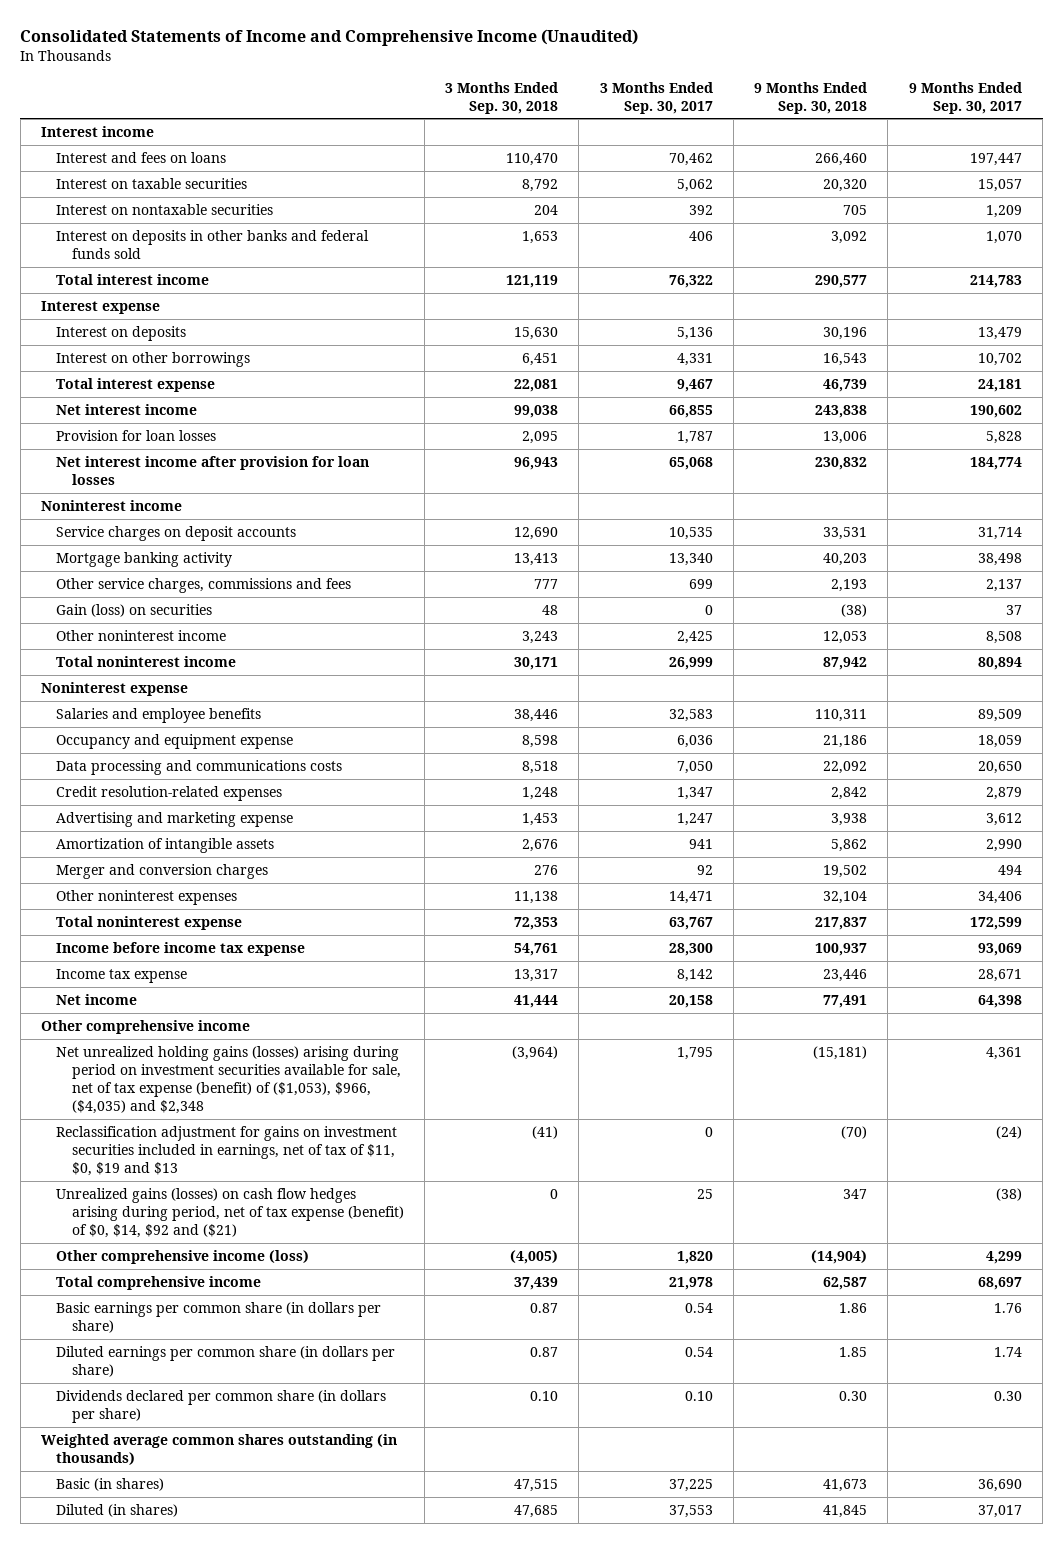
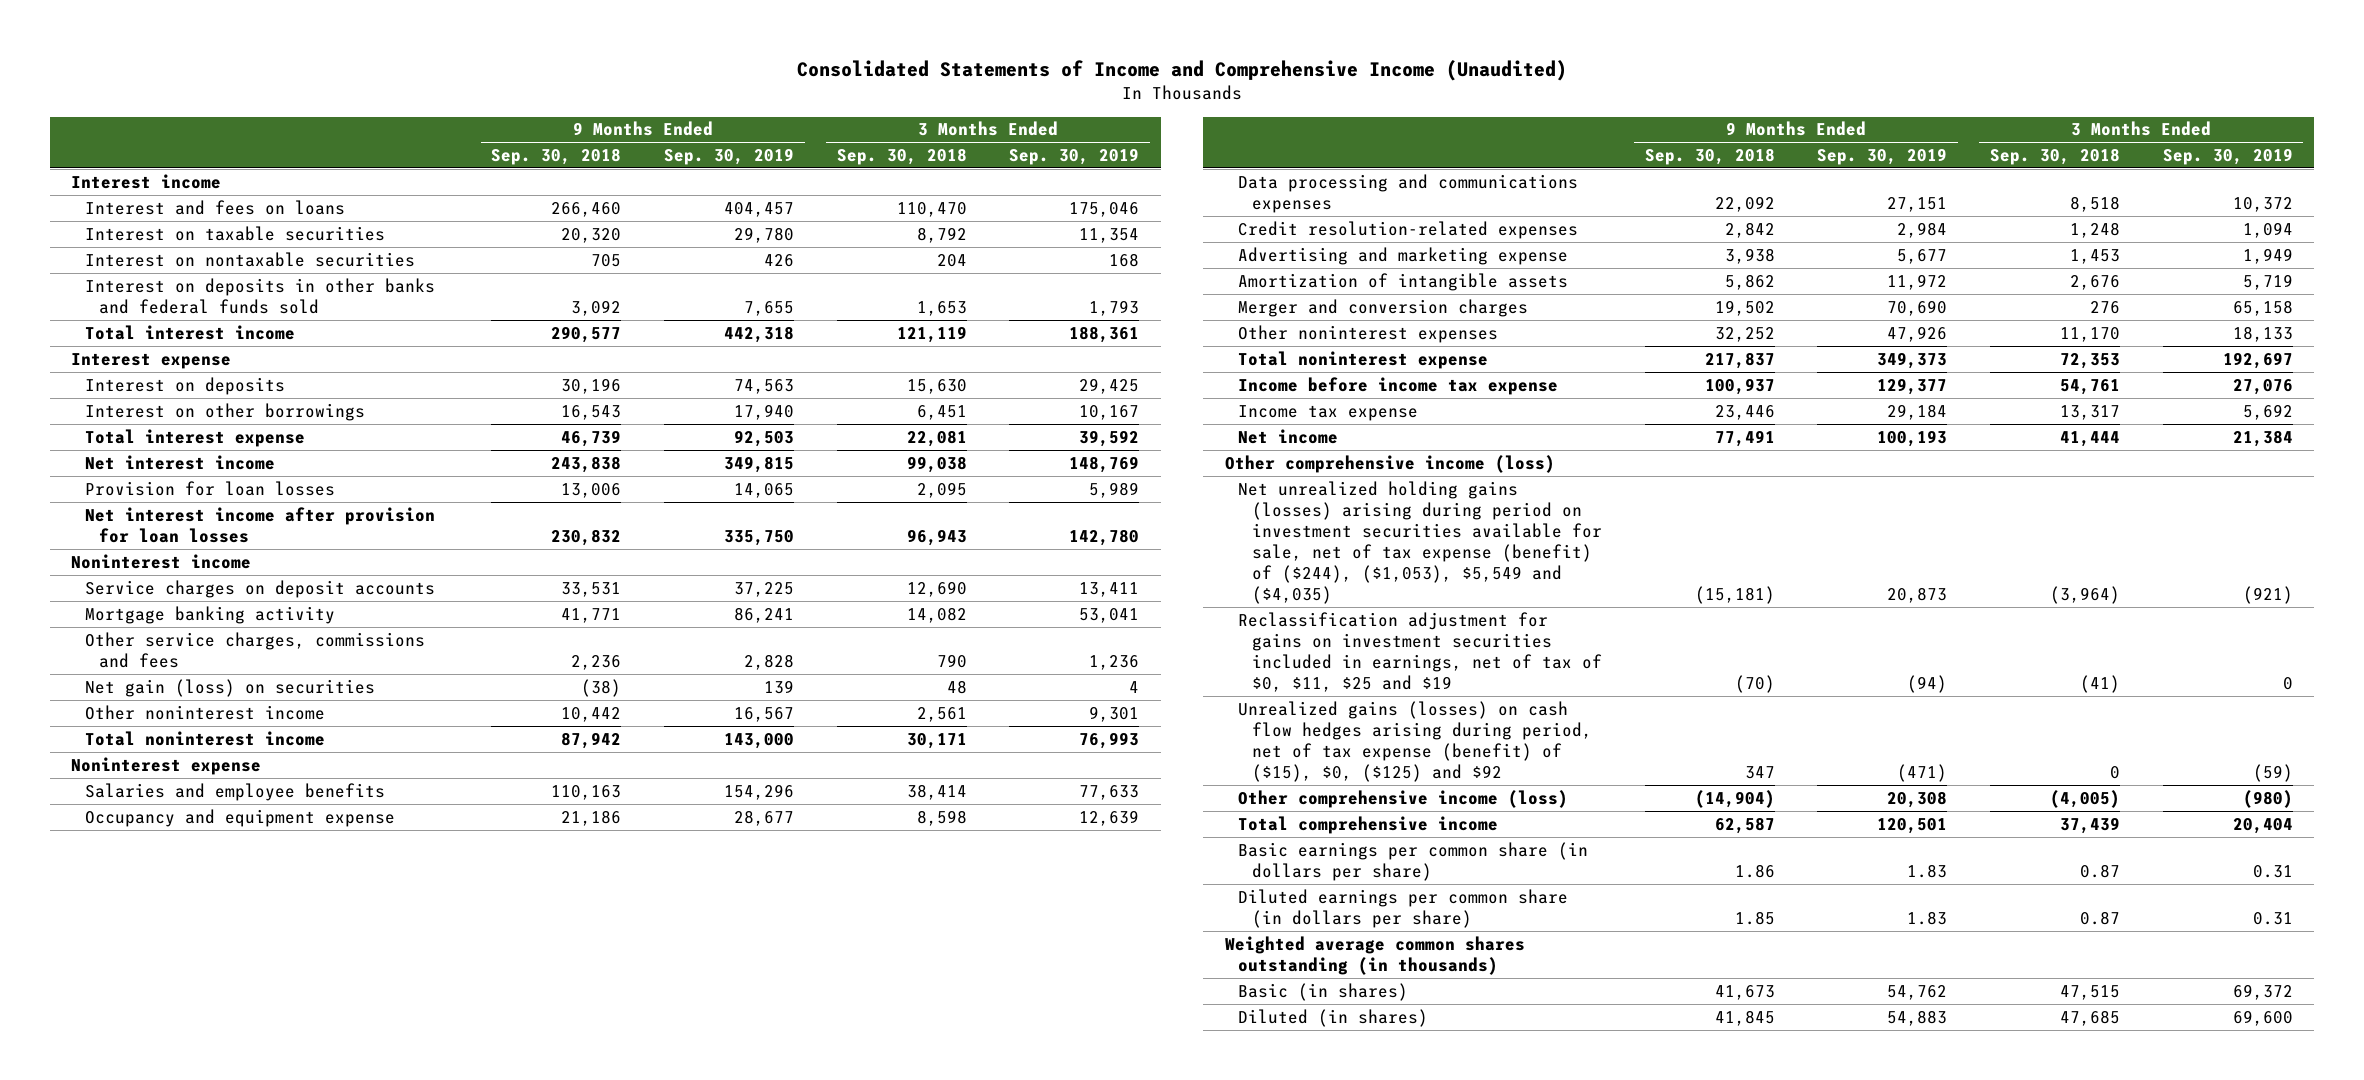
- | 3 Months Ended Sep. 30, 2018 | 3 Months Ended Sep. 30, 2017 | 9 Months Ended Sep. 30, 2018 | 9 Months Ended Sep. 30, 2017
+ | 9 Months Ended Sep. 30, 2018 | 9 Months Ended Sep. 30, 2019 | 3 Months Ended Sep. 30, 2018 | 3 Months Ended Sep. 30, 2019
- Mortgage banking activity | 13,413 | 13,340 | 40,203 | 38,498
- Other service charges, commissions and fees | 777 | 699 | 2,193 | 2,137
- Gain (loss) on securities | 48 | 0 | (38) | 37
- Other noninterest income | 3,243 | 2,425 | 12,053 | 8,508
+ Mortgage banking activity | 41,771 | 86,241 | 14,082 | 53,041
+ Other service charges, commissions and fees | 2,236 | 2,828 | 790 | 1,236
+ Net gain (loss) on securities | (38) | 139 | 48 | 4
+ Other noninterest income | 10,442 | 16,567 | 2,561 | 9,301
- Salaries and employee benefits | 38,446 | 32,583 | 110,311 | 89,509
+ Salaries and employee benefits | 110,163 | 154,296 | 38,414 | 77,633
- Data processing and communications costs | 8,518 | 7,050 | 22,092 | 20,650
+ Data processing and communications expenses | 22,092 | 27,151 | 8,518 | 10,372
- Other noninterest expenses | 11,138 | 14,471 | 32,104 | 34,406
+ Other noninterest expenses | 32,252 | 47,926 | 11,170 | 18,133
- Other comprehensive income
- Net unrealized holding gains (losses) arising during period on investment securities available for sale, net of tax expense (benefit) of ($1,053), $966, ($4,035) and $2,348 | (3,964) | 1,795 | (15,181) | 4,361
- Reclassification adjustment for gains on investment securities included in earnings, net of tax of $11, $0, $19 and $13 | (41) | 0 | (70) | (24)
- Unrealized gains (losses) on cash flow hedges arising during period, net of tax expense (benefit) of $0, $14, $92 and ($21) | 0 | 25 | 347 | (38)
+ Other comprehensive income (loss)
+ Net unrealized holding gains (losses) arising during period on investment securities available for sale, net of tax expense (benefit) of ($244), ($1,053), $5,549 and ($4,035) | (15,181) | 20,873 | (3,964) | (921)
+ Reclassification adjustment for gains on investment securities included in earnings, net of tax of $0, $11, $25 and $19 | (70) | (94) | (41) | 0
+ Unrealized gains (losses) on cash flow hedges arising during period, net of tax expense (benefit) of ($15), $0, ($125) and $92 | 347 | (471) | 0 | (59)
- Dividends declared per common share (in dollars per share) | 0.10 | 0.10 | 0.30 | 0.30

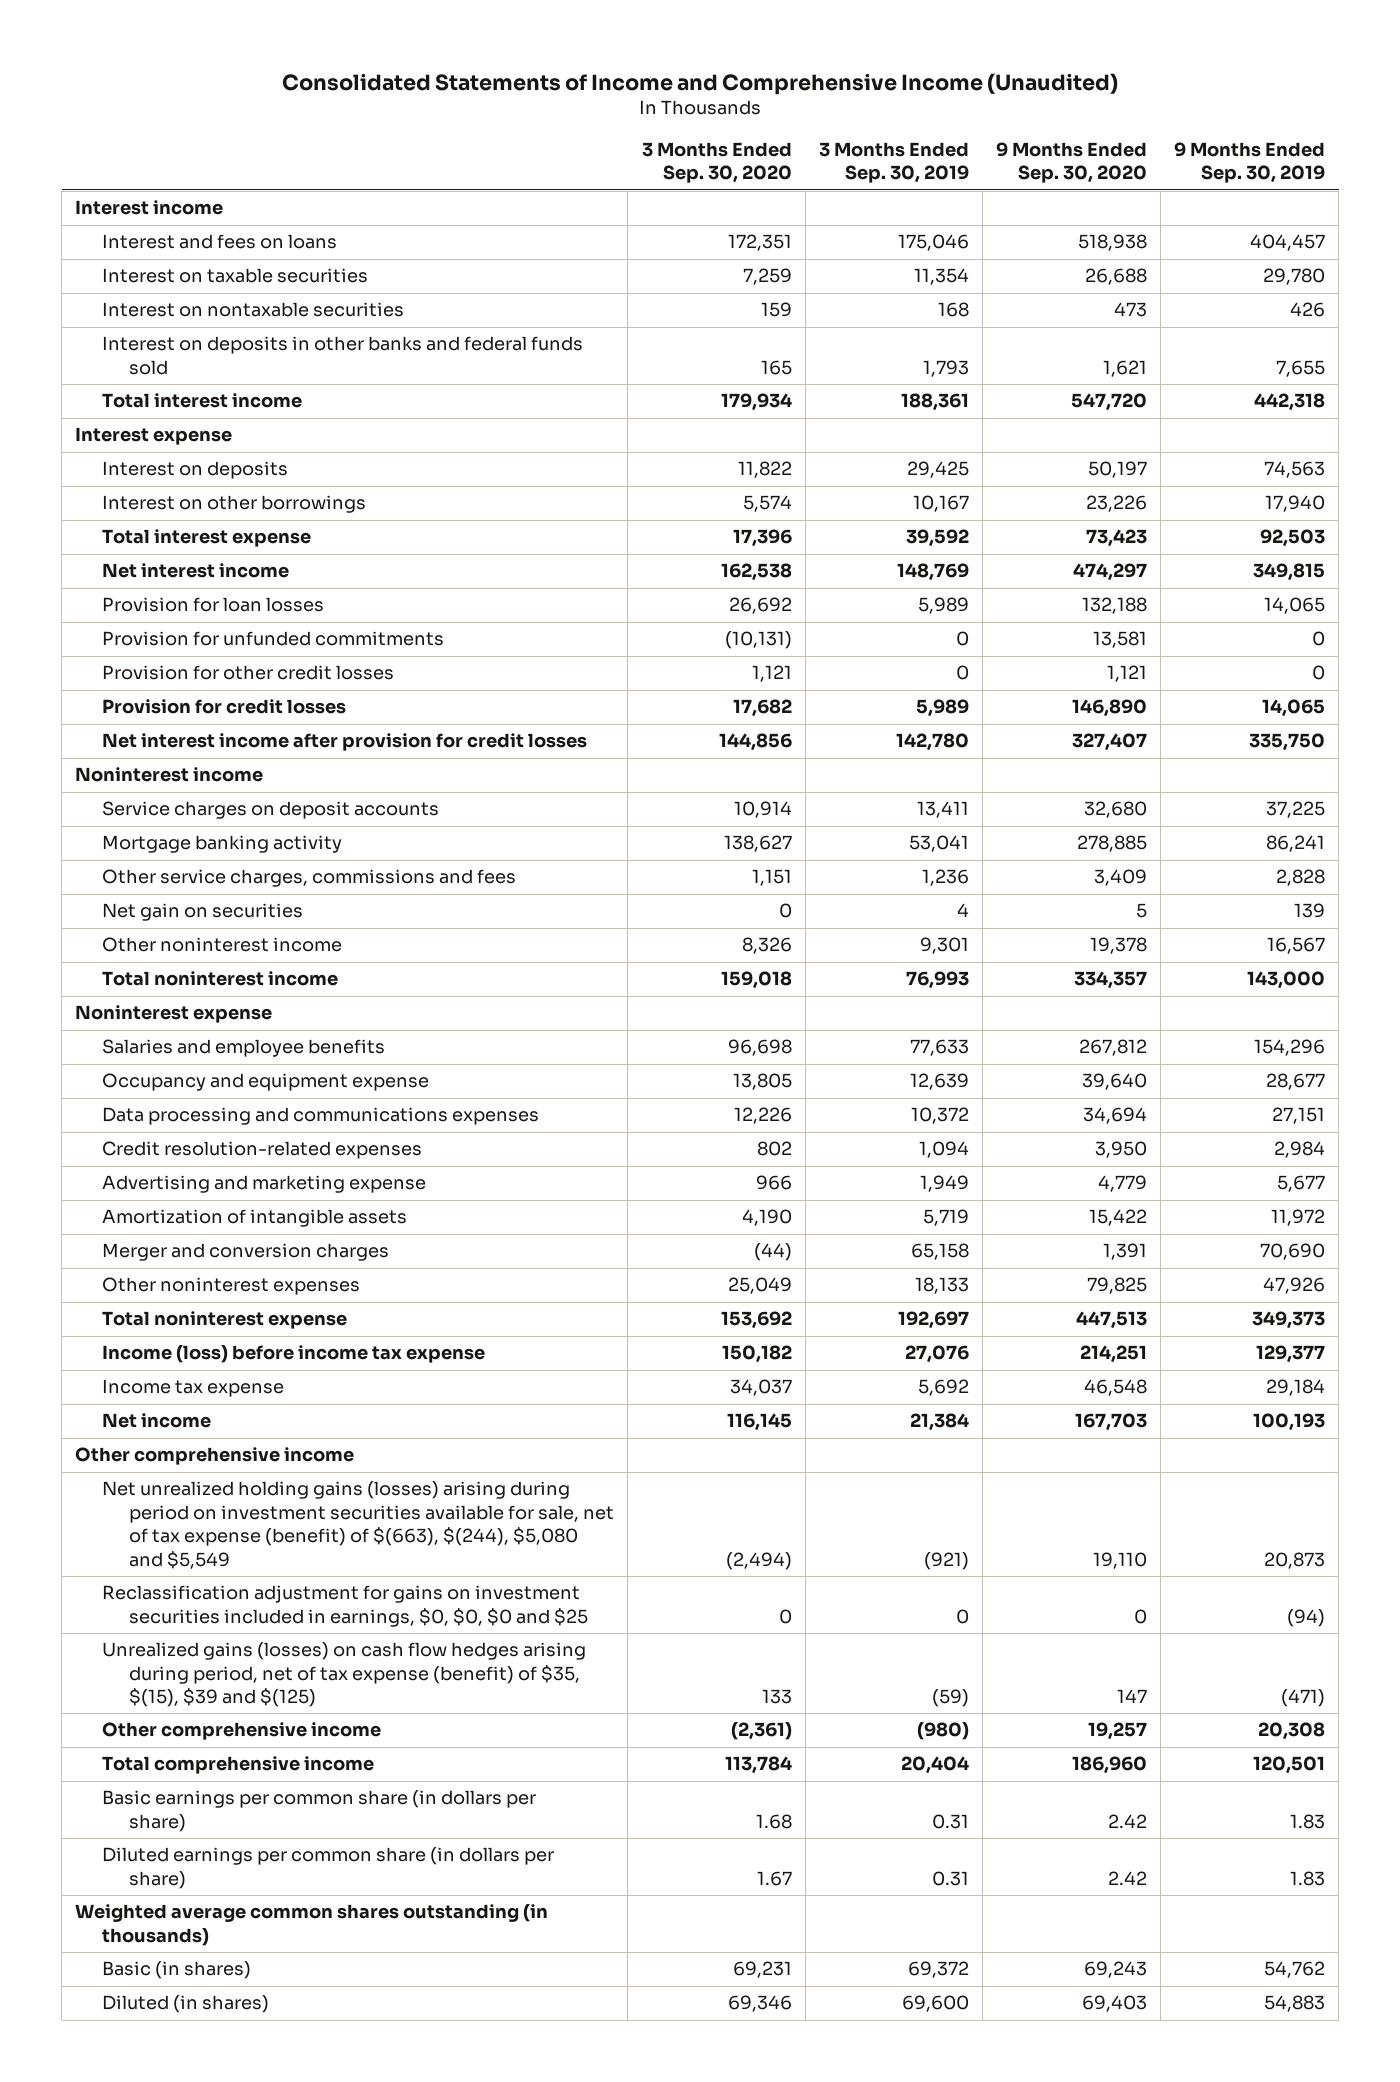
- | 9 Months Ended Sep. 30, 2018 | 9 Months Ended Sep. 30, 2019 | 3 Months Ended Sep. 30, 2018 | 3 Months Ended Sep. 30, 2019
+ | 3 Months Ended Sep. 30, 2020 | 3 Months Ended Sep. 30, 2019 | 9 Months Ended Sep. 30, 2020 | 9 Months Ended Sep. 30, 2019
- Net interest income after provision for loan losses | 230,832 | 335,750 | 96,943 | 142,780
+ Provision for unfunded commitments | (10,131) | 0 | 13,581 | 0
+ Provision for other credit losses | 1,121 | 0 | 1,121 | 0
+ Provision for credit losses | 17,682 | 5,989 | 146,890 | 14,065
+ Net interest income after provision for credit losses | 144,856 | 142,780 | 327,407 | 335,750
- Net gain (loss) on securities | (38) | 139 | 48 | 4
+ Net gain on securities | 0 | 4 | 5 | 139
- Income before income tax expense | 100,937 | 129,377 | 54,761 | 27,076
+ Income (loss) before income tax expense | 150,182 | 27,076 | 214,251 | 129,377
- Other comprehensive income (loss)
- Net unrealized holding gains (losses) arising during period on investment securities available for sale, net of tax expense (benefit) of ($244), ($1,053), $5,549 and ($4,035) | (15,181) | 20,873 | (3,964) | (921)
- Reclassification adjustment for gains on investment securities included in earnings, net of tax of $0, $11, $25 and $19 | (70) | (94) | (41) | 0
- Unrealized gains (losses) on cash flow hedges arising during period, net of tax expense (benefit) of ($15), $0, ($125) and $92 | 347 | (471) | 0 | (59)
- Other comprehensive income (loss) | (14,904) | 20,308 | (4,005) | (980)
+ Other comprehensive income
+ Net unrealized holding gains (losses) arising during period on investment securities available for sale, net of tax expense (benefit) of $(663), $(244), $5,080 and $5,549 | (2,494) | (921) | 19,110 | 20,873
+ Reclassification adjustment for gains on investment securities included in earnings, $0, $0, $0 and $25 | 0 | 0 | 0 | (94)
+ Unrealized gains (losses) on cash flow hedges arising during period, net of tax expense (benefit) of $35, $(15), $39 and $(125) | 133 | (59) | 147 | (471)
+ Other comprehensive income | (2,361) | (980) | 19,257 | 20,308

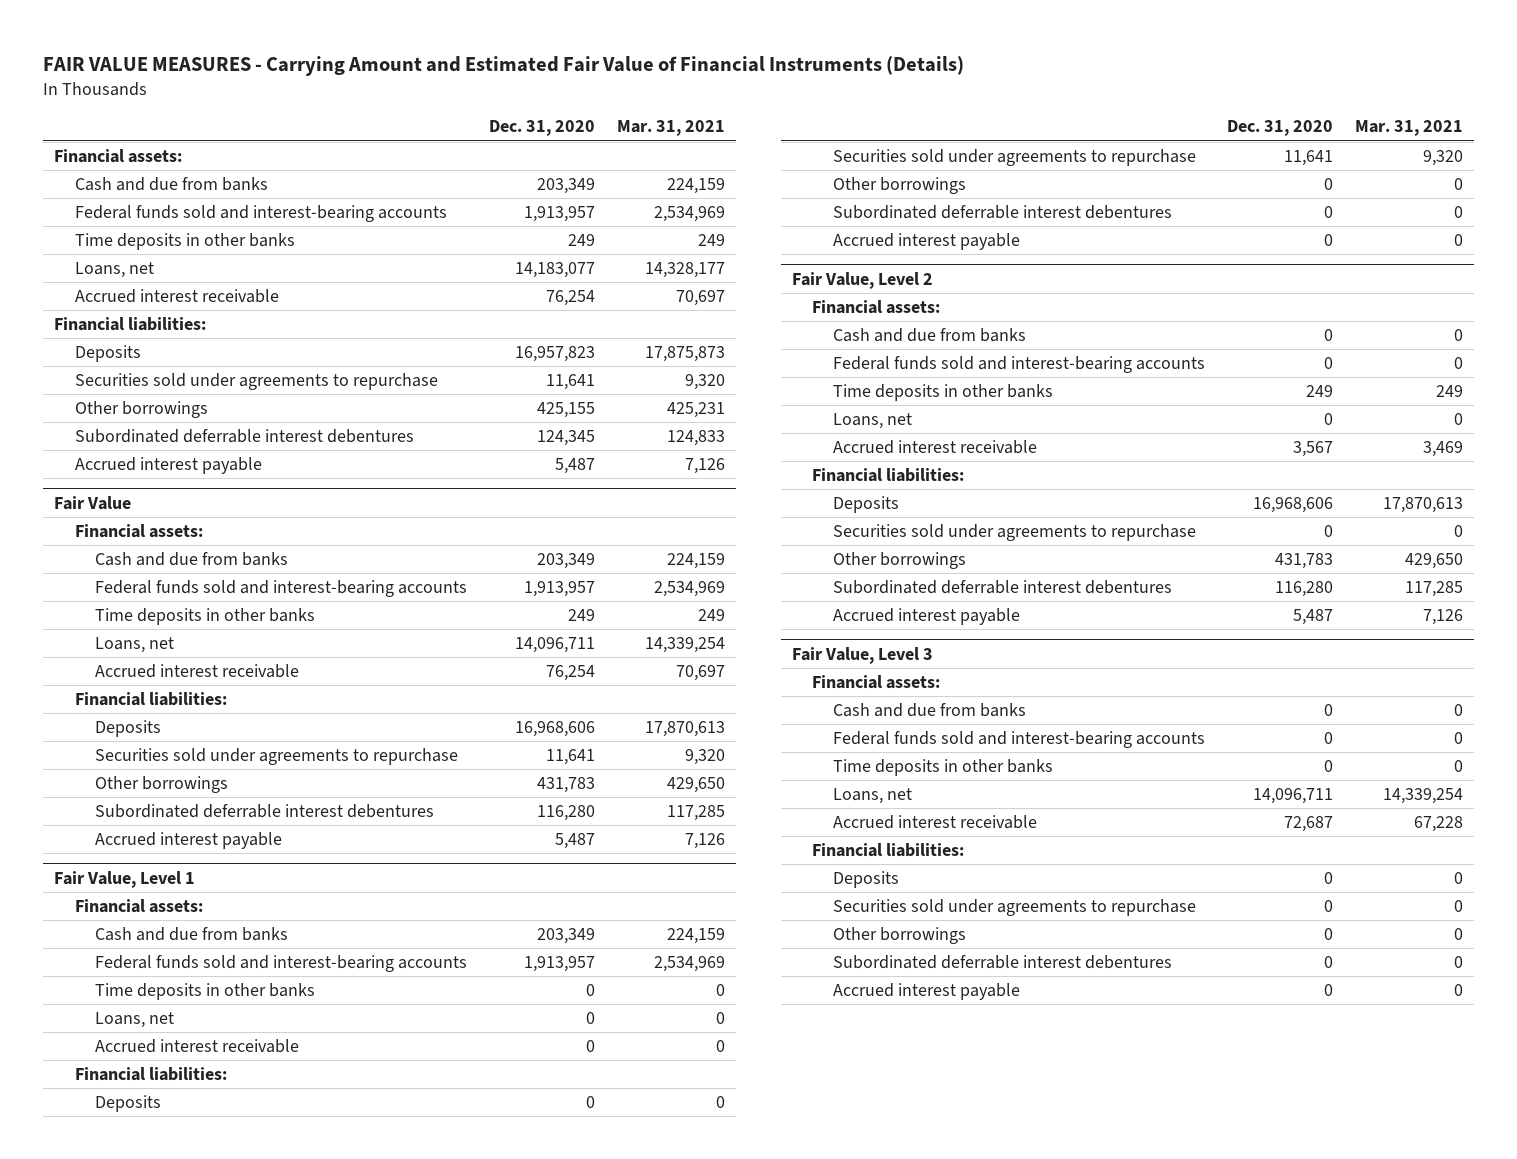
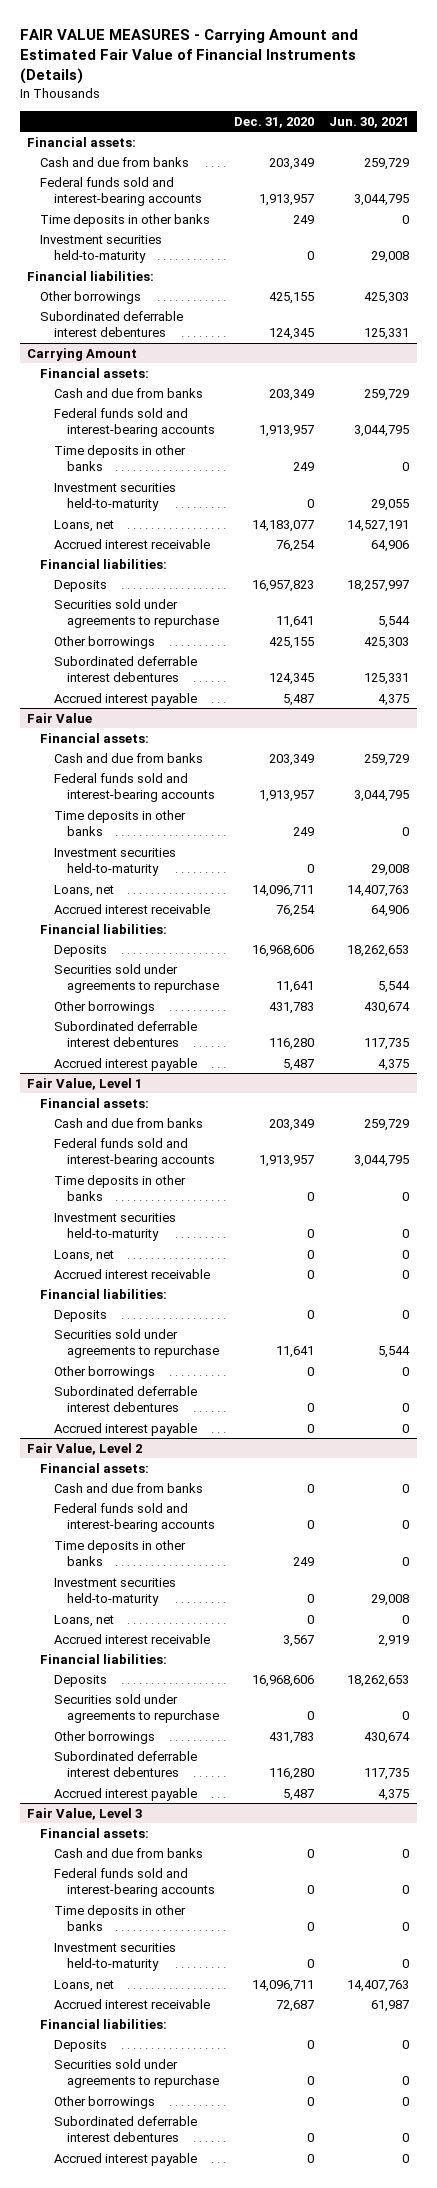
- | Dec. 31, 2020 | Mar. 31, 2021
+ | Dec. 31, 2020 | Jun. 30, 2021
+ Investment securities held-to-maturity | 0 | 29,008
+ Financial liabilities:
+ Other borrowings | 425,155 | 425,303
+ Subordinated deferrable interest debentures | 124,345 | 125,331
+ Carrying Amount
+ Financial assets:
+ Cash and due from banks | 203,349 | 259,729
+ Federal funds sold and interest-bearing accounts | 1,913,957 | 3,044,795
+ Time deposits in other banks | 249 | 0
+ Investment securities held-to-maturity | 0 | 29,055
@ Fair Value
+ Investment securities held-to-maturity | 0 | 29,008
@ Fair Value, Level 1
+ Investment securities held-to-maturity | 0 | 0
@ Fair Value, Level 2
+ Investment securities held-to-maturity | 0 | 29,008
@ Fair Value, Level 3
+ Investment securities held-to-maturity | 0 | 0

